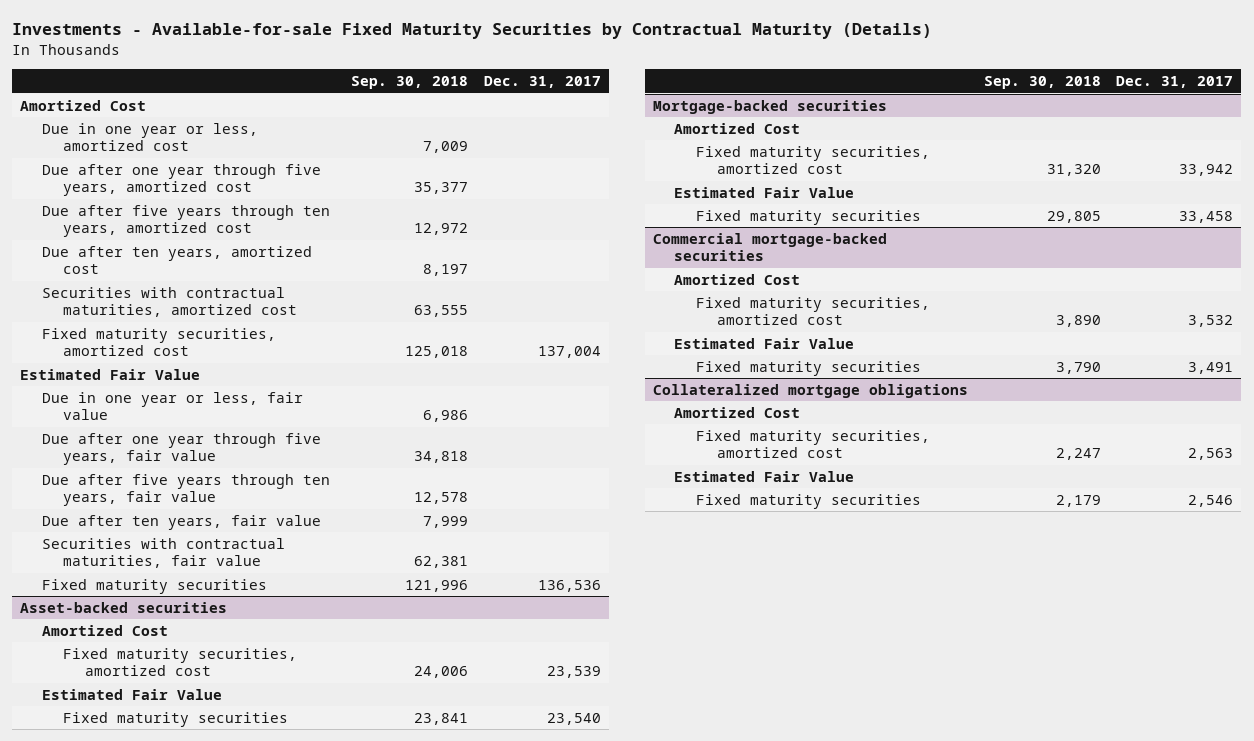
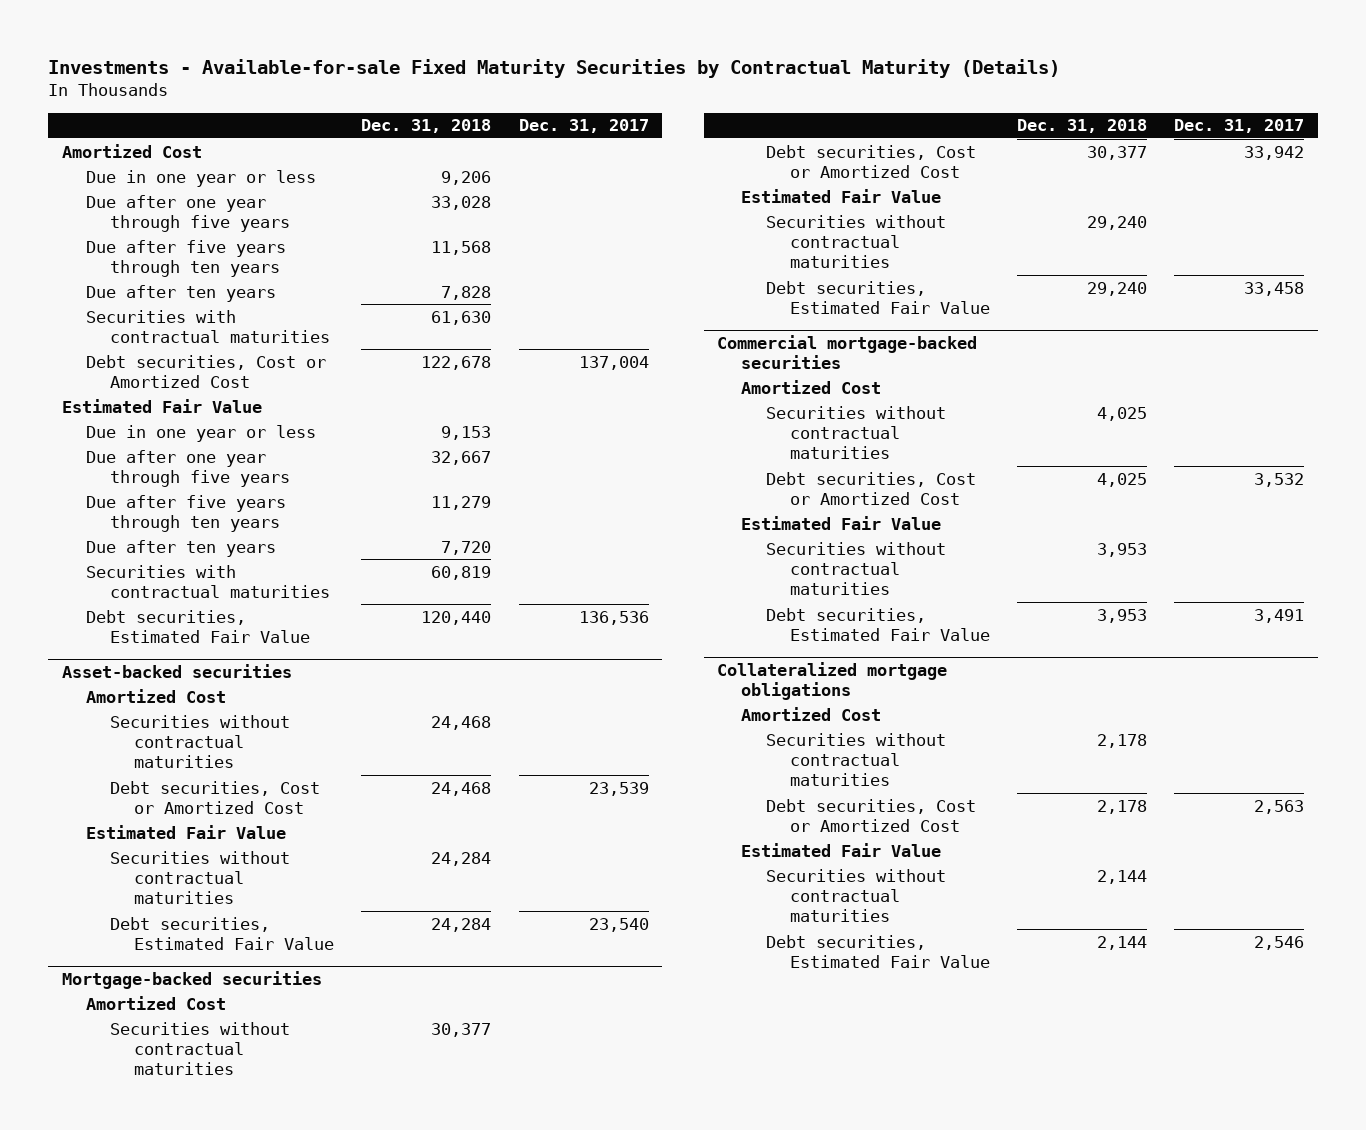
- | Sep. 30, 2018 | Dec. 31, 2017
+ | Dec. 31, 2018 | Dec. 31, 2017
- Due in one year or less, amortized cost | 7,009 |
- Due after one year through five years, amortized cost | 35,377 |
- Due after five years through ten years, amortized cost | 12,972 |
- Due after ten years, amortized cost | 8,197 |
- Securities with contractual maturities, amortized cost | 63,555 |
- Fixed maturity securities, amortized cost | 125,018 | 137,004
+ Due in one year or less | 9,206 |
+ Due after one year through five years | 33,028 |
+ Due after five years through ten years | 11,568 |
+ Due after ten years | 7,828 |
+ Securities with contractual maturities | 61,630 |
+ Debt securities, Cost or Amortized Cost | 122,678 | 137,004
- Due in one year or less, fair value | 6,986 |
- Due after one year through five years, fair value | 34,818 |
- Due after five years through ten years, fair value | 12,578 |
- Due after ten years, fair value | 7,999 |
- Securities with contractual maturities, fair value | 62,381 |
- Fixed maturity securities | 121,996 | 136,536
+ Due in one year or less | 9,153 |
+ Due after one year through five years | 32,667 |
+ Due after five years through ten years | 11,279 |
+ Due after ten years | 7,720 |
+ Securities with contractual maturities | 60,819 |
+ Debt securities, Estimated Fair Value | 120,440 | 136,536
@ Asset-backed securities
- Fixed maturity securities, amortized cost | 24,006 | 23,539
+ Securities without contractual maturities | 24,468 |
+ Debt securities, Cost or Amortized Cost | 24,468 | 23,539
- Fixed maturity securities | 23,841 | 23,540
+ Securities without contractual maturities | 24,284 |
+ Debt securities, Estimated Fair Value | 24,284 | 23,540
@ Mortgage-backed securities
- Fixed maturity securities, amortized cost | 31,320 | 33,942
+ Securities without contractual maturities | 30,377 |
+ Debt securities, Cost or Amortized Cost | 30,377 | 33,942
- Fixed maturity securities | 29,805 | 33,458
+ Securities without contractual maturities | 29,240 |
+ Debt securities, Estimated Fair Value | 29,240 | 33,458
@ Commercial mortgage-backed securities
- Fixed maturity securities, amortized cost | 3,890 | 3,532
+ Securities without contractual maturities | 4,025 |
+ Debt securities, Cost or Amortized Cost | 4,025 | 3,532
- Fixed maturity securities | 3,790 | 3,491
+ Securities without contractual maturities | 3,953 |
+ Debt securities, Estimated Fair Value | 3,953 | 3,491
@ Collateralized mortgage obligations
- Fixed maturity securities, amortized cost | 2,247 | 2,563
+ Securities without contractual maturities | 2,178 |
+ Debt securities, Cost or Amortized Cost | 2,178 | 2,563
- Fixed maturity securities | 2,179 | 2,546
+ Securities without contractual maturities | 2,144 |
+ Debt securities, Estimated Fair Value | 2,144 | 2,546

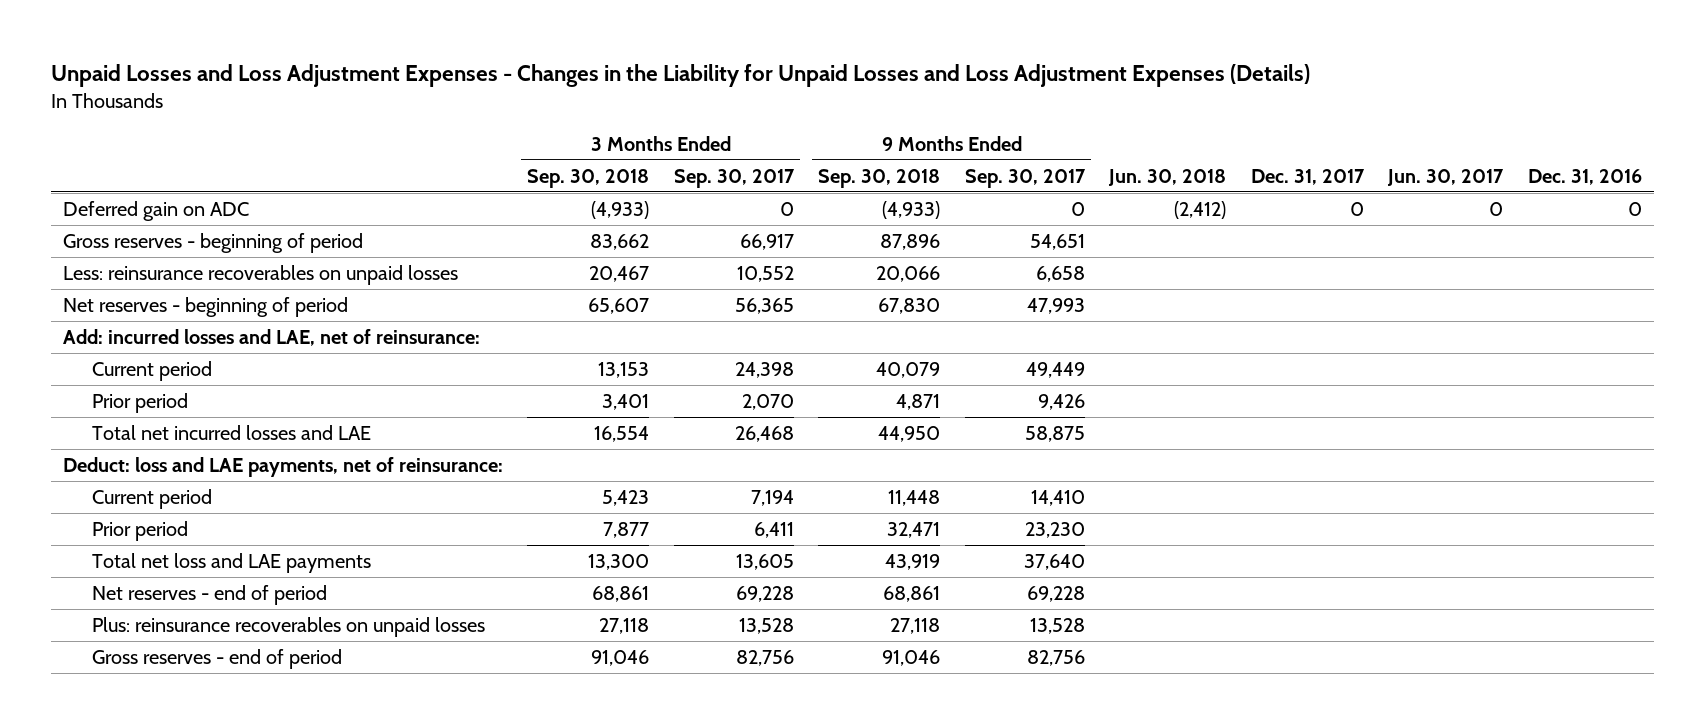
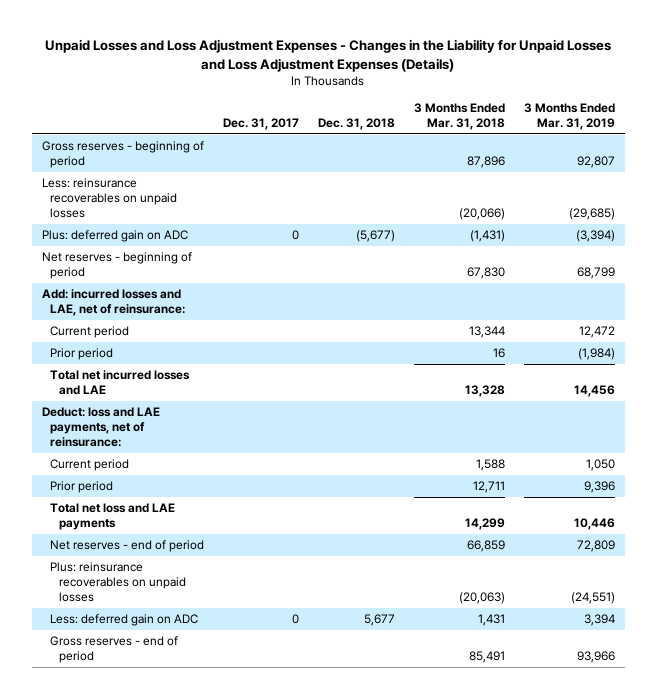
- | 3 Months Ended Sep. 30, 2018 | 3 Months Ended Sep. 30, 2017 | 9 Months Ended Sep. 30, 2018 | 9 Months Ended Sep. 30, 2017 | Jun. 30, 2018 | Dec. 31, 2017 | Jun. 30, 2017 | Dec. 31, 2016
+ | Dec. 31, 2017 | Dec. 31, 2018 | 3 Months Ended Mar. 31, 2018 | 3 Months Ended Mar. 31, 2019
- Deferred gain on ADC | (4,933) | 0 | (4,933) | 0 | (2,412) | 0 | 0 | 0
+ Plus: deferred gain on ADC | 0 | (5,677) | (1,431) | (3,394)
+ Less: deferred gain on ADC | 0 | 5,677 | 1,431 | 3,394

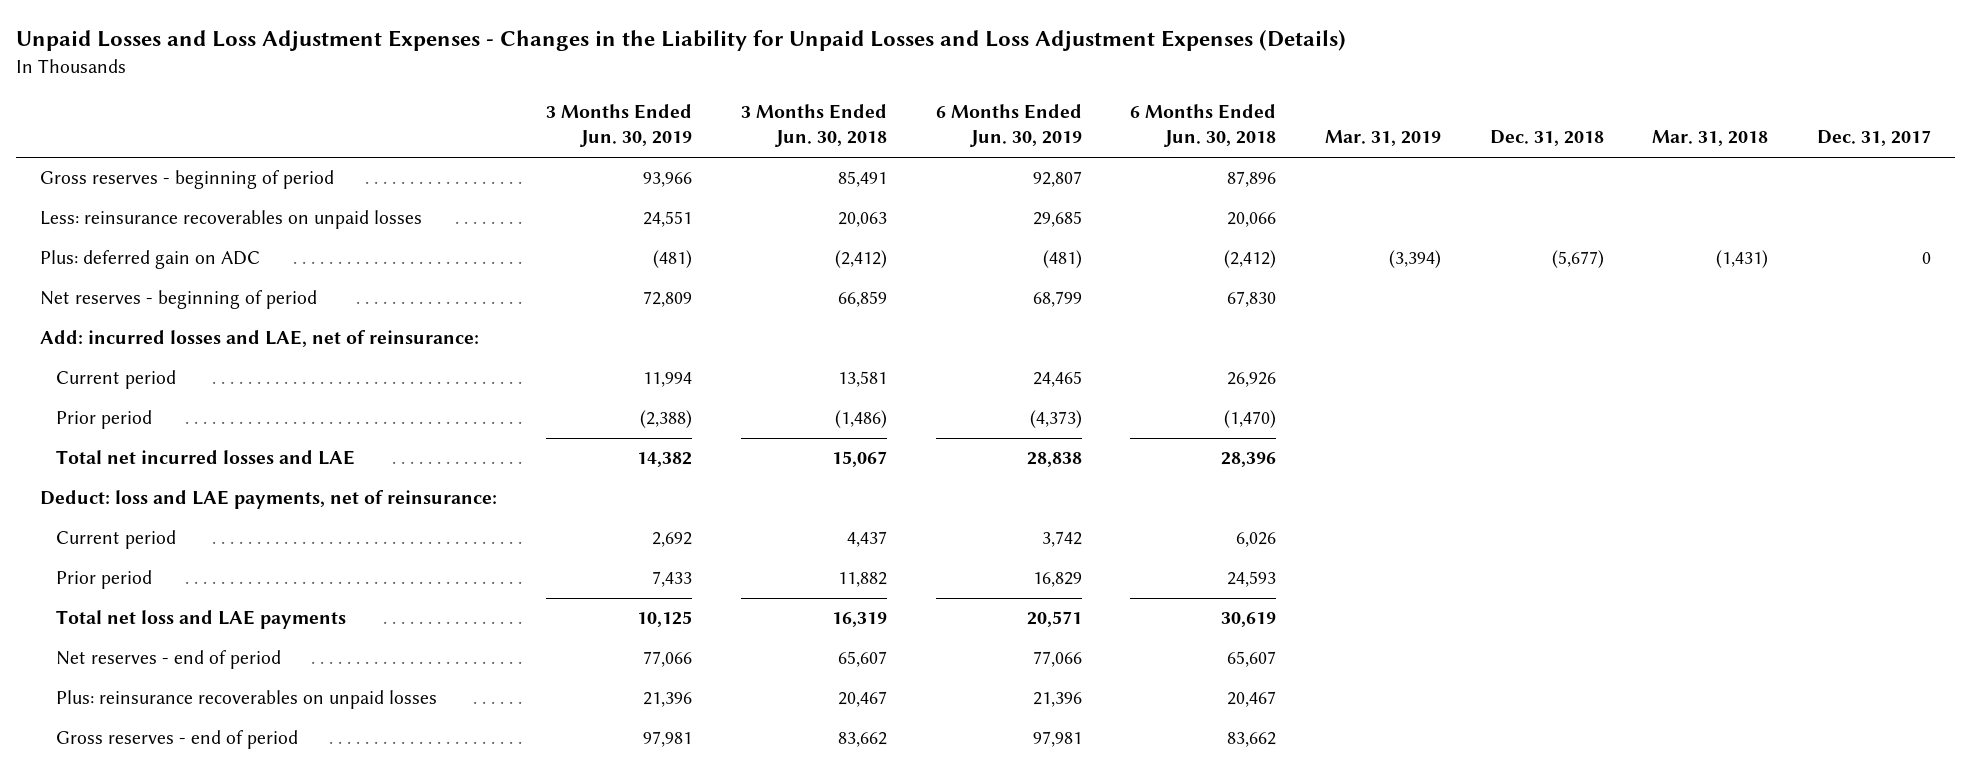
- | Dec. 31, 2017 | Dec. 31, 2018 | 3 Months Ended Mar. 31, 2018 | 3 Months Ended Mar. 31, 2019
+ | 3 Months Ended Jun. 30, 2019 | 3 Months Ended Jun. 30, 2018 | 6 Months Ended Jun. 30, 2019 | 6 Months Ended Jun. 30, 2018 | Mar. 31, 2019 | Dec. 31, 2018 | Mar. 31, 2018 | Dec. 31, 2017
- Less: deferred gain on ADC | 0 | 5,677 | 1,431 | 3,394

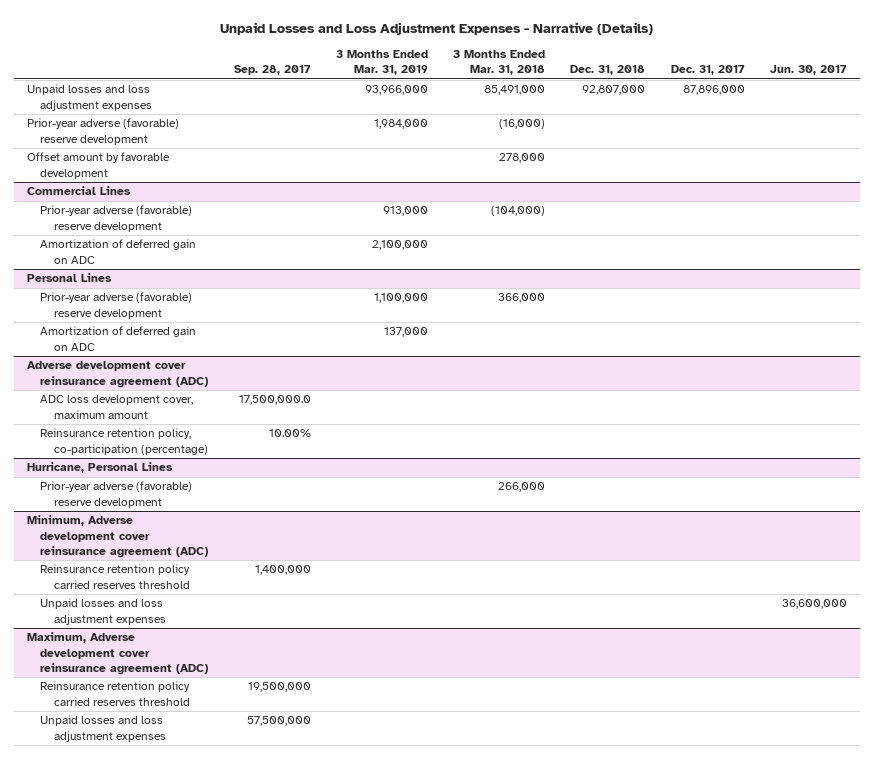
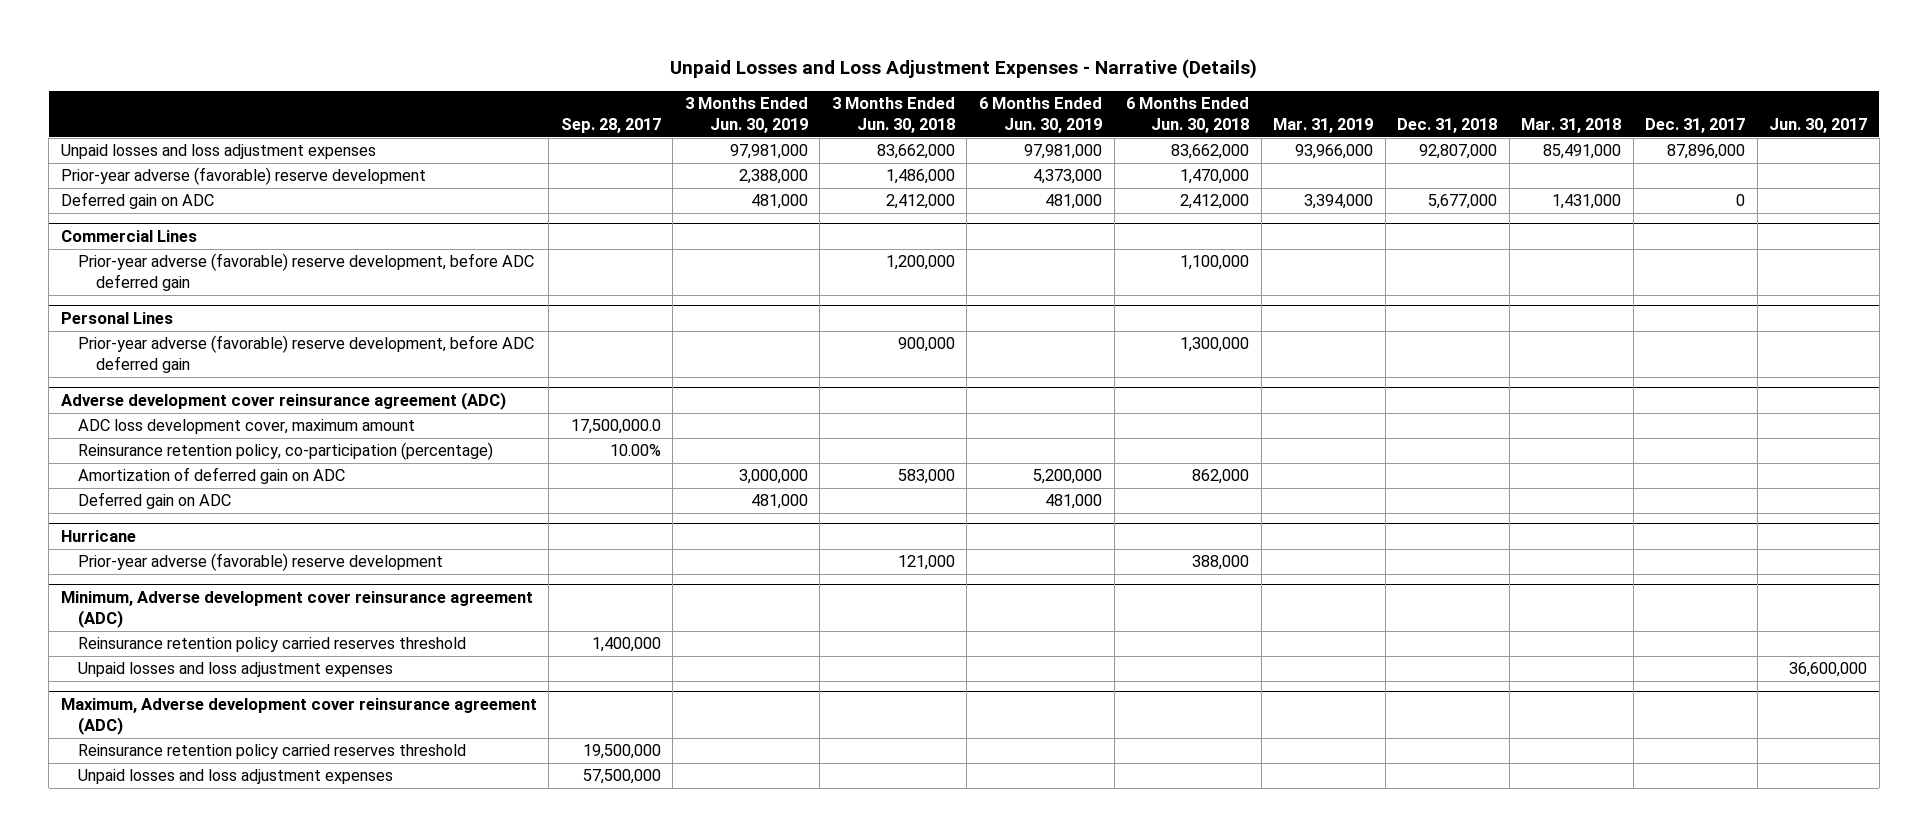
- | Sep. 28, 2017 | 3 Months Ended Mar. 31, 2019 | 3 Months Ended Mar. 31, 2018 | Dec. 31, 2018 | Dec. 31, 2017 | Jun. 30, 2017
+ | Sep. 28, 2017 | 3 Months Ended Jun. 30, 2019 | 3 Months Ended Jun. 30, 2018 | 6 Months Ended Jun. 30, 2019 | 6 Months Ended Jun. 30, 2018 | Mar. 31, 2019 | Dec. 31, 2018 | Mar. 31, 2018 | Dec. 31, 2017 | Jun. 30, 2017
- Offset amount by favorable development | | | 278,000 | | |
+ Deferred gain on ADC | | 481,000 | 2,412,000 | 481,000 | 2,412,000 | 3,394,000 | 5,677,000 | 1,431,000 | 0 |
@ Commercial Lines
- Prior-year adverse (favorable) reserve development | | 913,000 | (104,000) | | |
- Amortization of deferred gain on ADC | | 2,100,000 | | | |
+ Prior-year adverse (favorable) reserve development, before ADC deferred gain | | | 1,200,000 | | 1,100,000 | | | | |
@ Personal Lines
- Prior-year adverse (favorable) reserve development | | 1,100,000 | 366,000 | | |
- Amortization of deferred gain on ADC | | 137,000 | | | |
+ Prior-year adverse (favorable) reserve development, before ADC deferred gain | | | 900,000 | | 1,300,000 | | | | |
- Hurricane, Personal Lines
@ Adverse development cover reinsurance agreement (ADC)
+ Amortization of deferred gain on ADC | | 3,000,000 | 583,000 | 5,200,000 | 862,000 | | | | |
+ Deferred gain on ADC | | 481,000 | | 481,000 | | | | | |
+ Hurricane

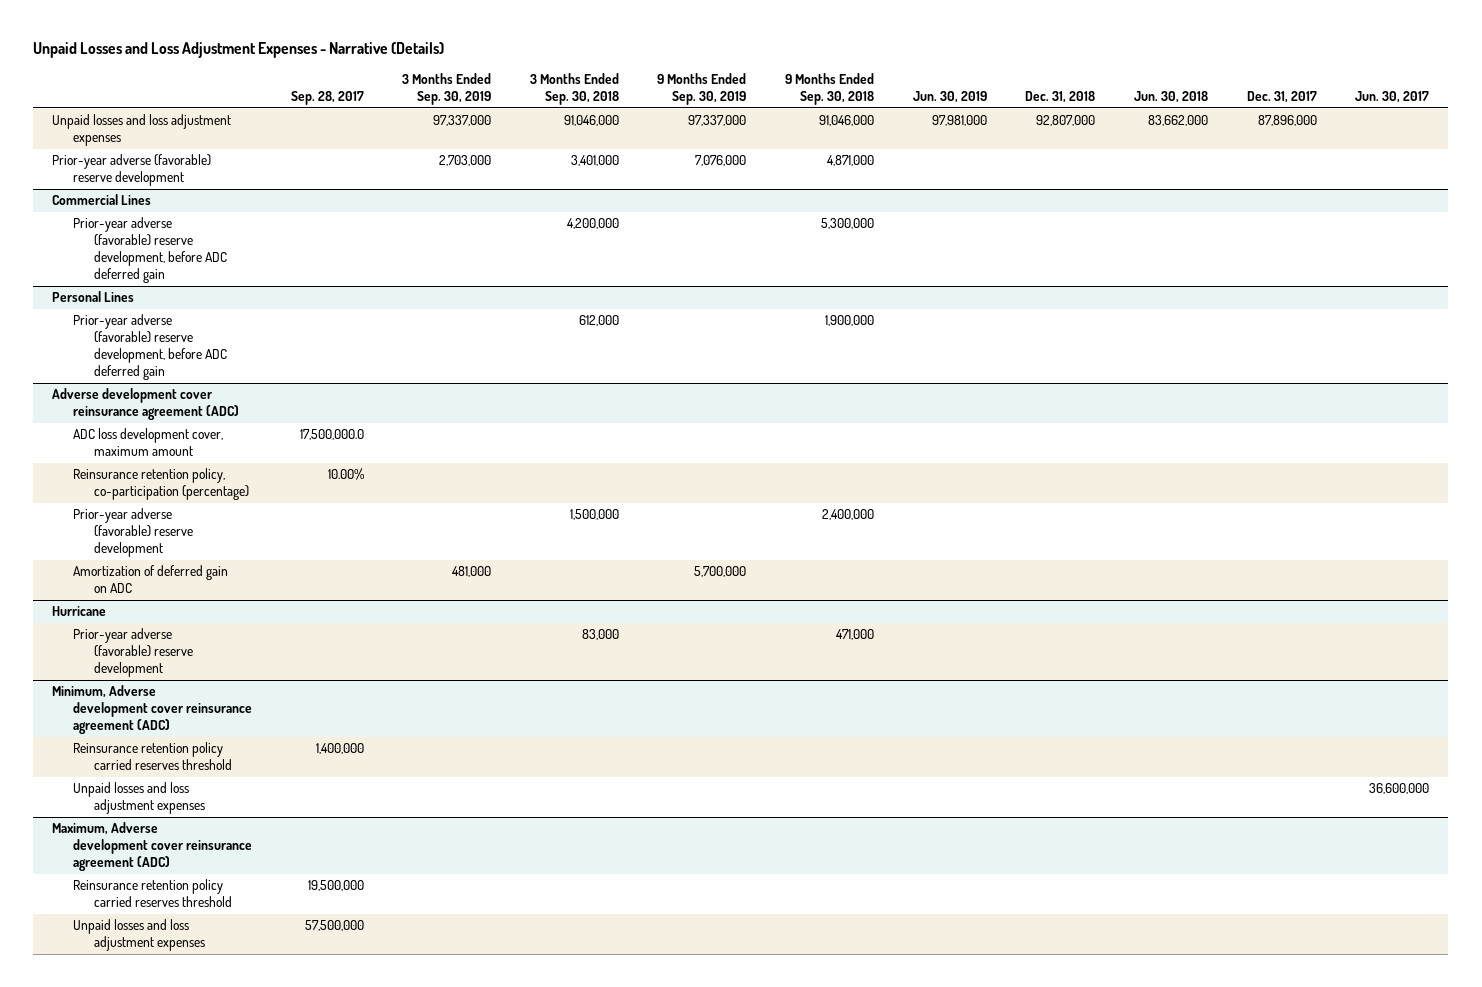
- | Sep. 28, 2017 | 3 Months Ended Jun. 30, 2019 | 3 Months Ended Jun. 30, 2018 | 6 Months Ended Jun. 30, 2019 | 6 Months Ended Jun. 30, 2018 | Mar. 31, 2019 | Dec. 31, 2018 | Mar. 31, 2018 | Dec. 31, 2017 | Jun. 30, 2017
+ | Sep. 28, 2017 | 3 Months Ended Sep. 30, 2019 | 3 Months Ended Sep. 30, 2018 | 9 Months Ended Sep. 30, 2019 | 9 Months Ended Sep. 30, 2018 | Jun. 30, 2019 | Dec. 31, 2018 | Jun. 30, 2018 | Dec. 31, 2017 | Jun. 30, 2017
- Deferred gain on ADC | | 481,000 | 2,412,000 | 481,000 | 2,412,000 | 3,394,000 | 5,677,000 | 1,431,000 | 0 |
@ Adverse development cover reinsurance agreement (ADC)
+ Prior-year adverse (favorable) reserve development | | | 1,500,000 | | 2,400,000 | | | | |
- Deferred gain on ADC | | 481,000 | | 481,000 | | | | | |

